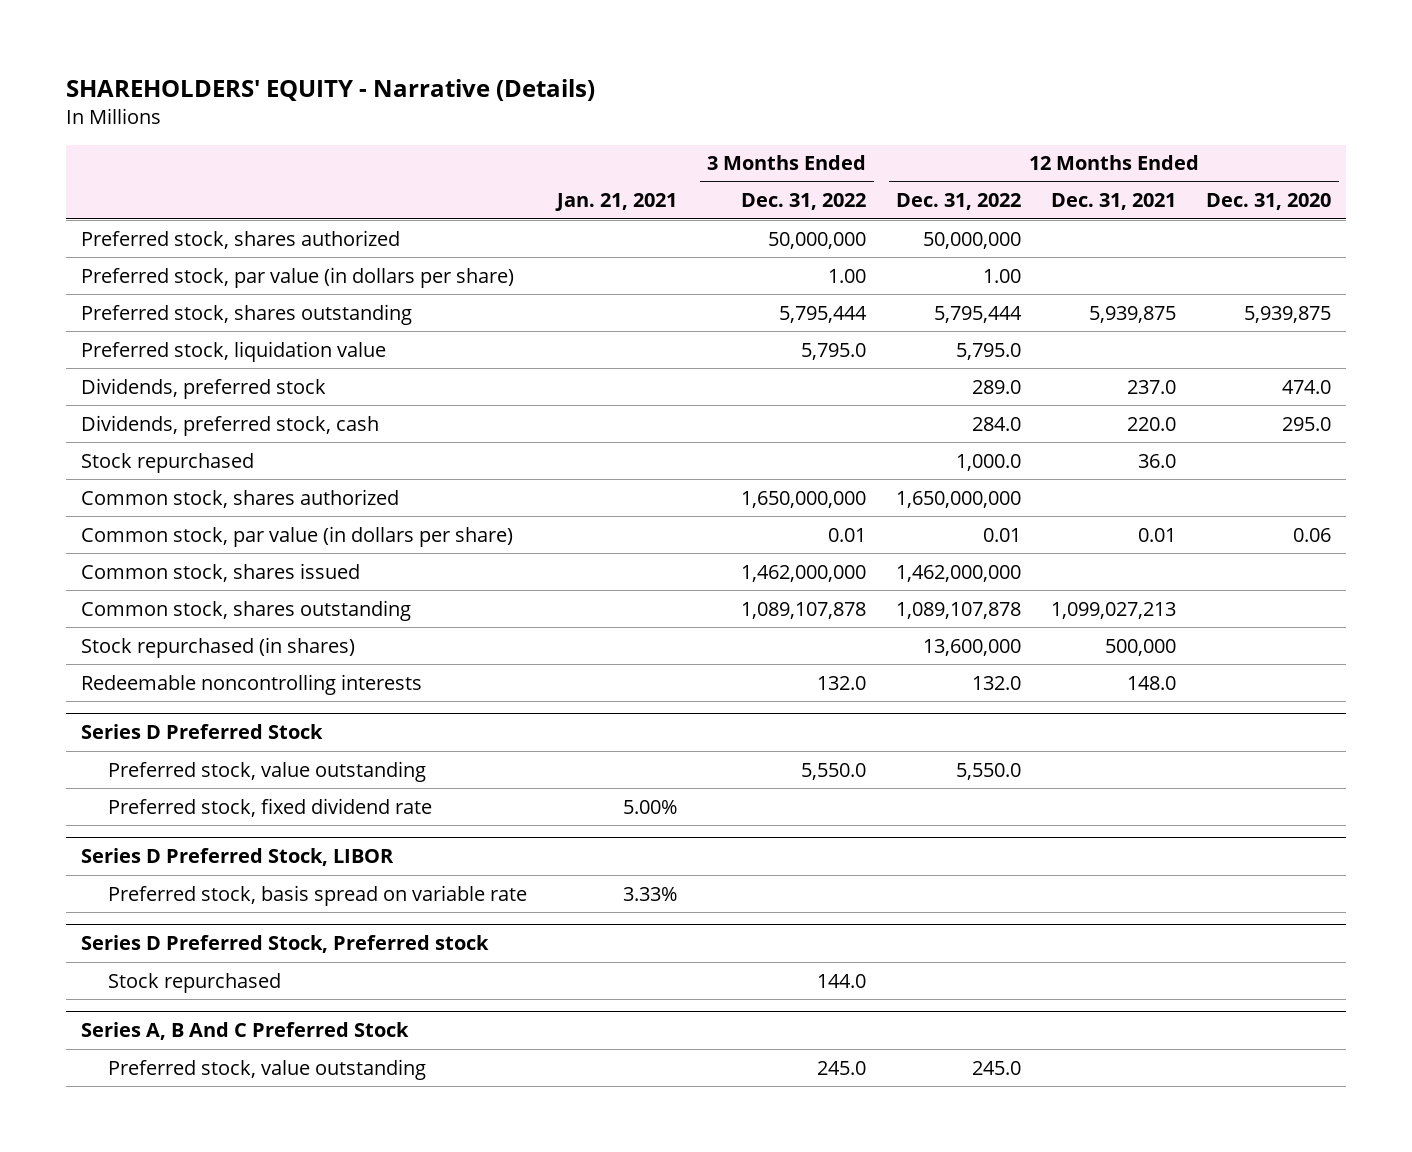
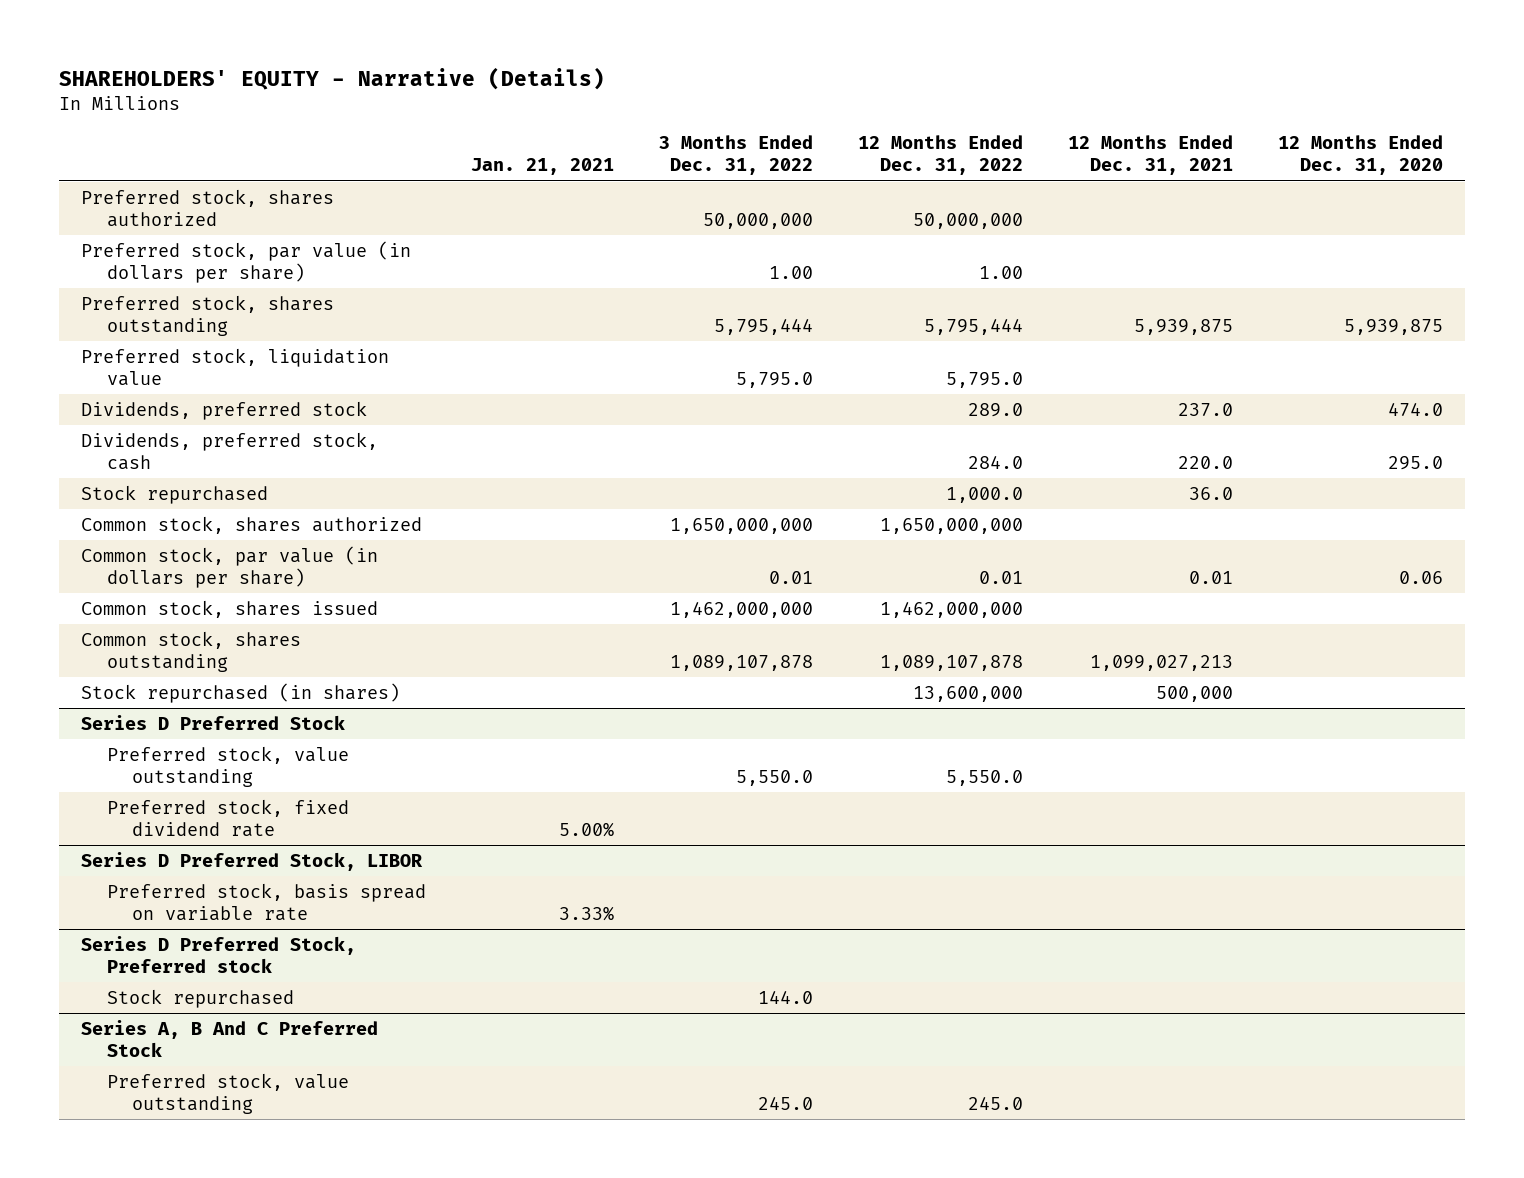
- Redeemable noncontrolling interests | | 132.0 | 132.0 | 148.0 |

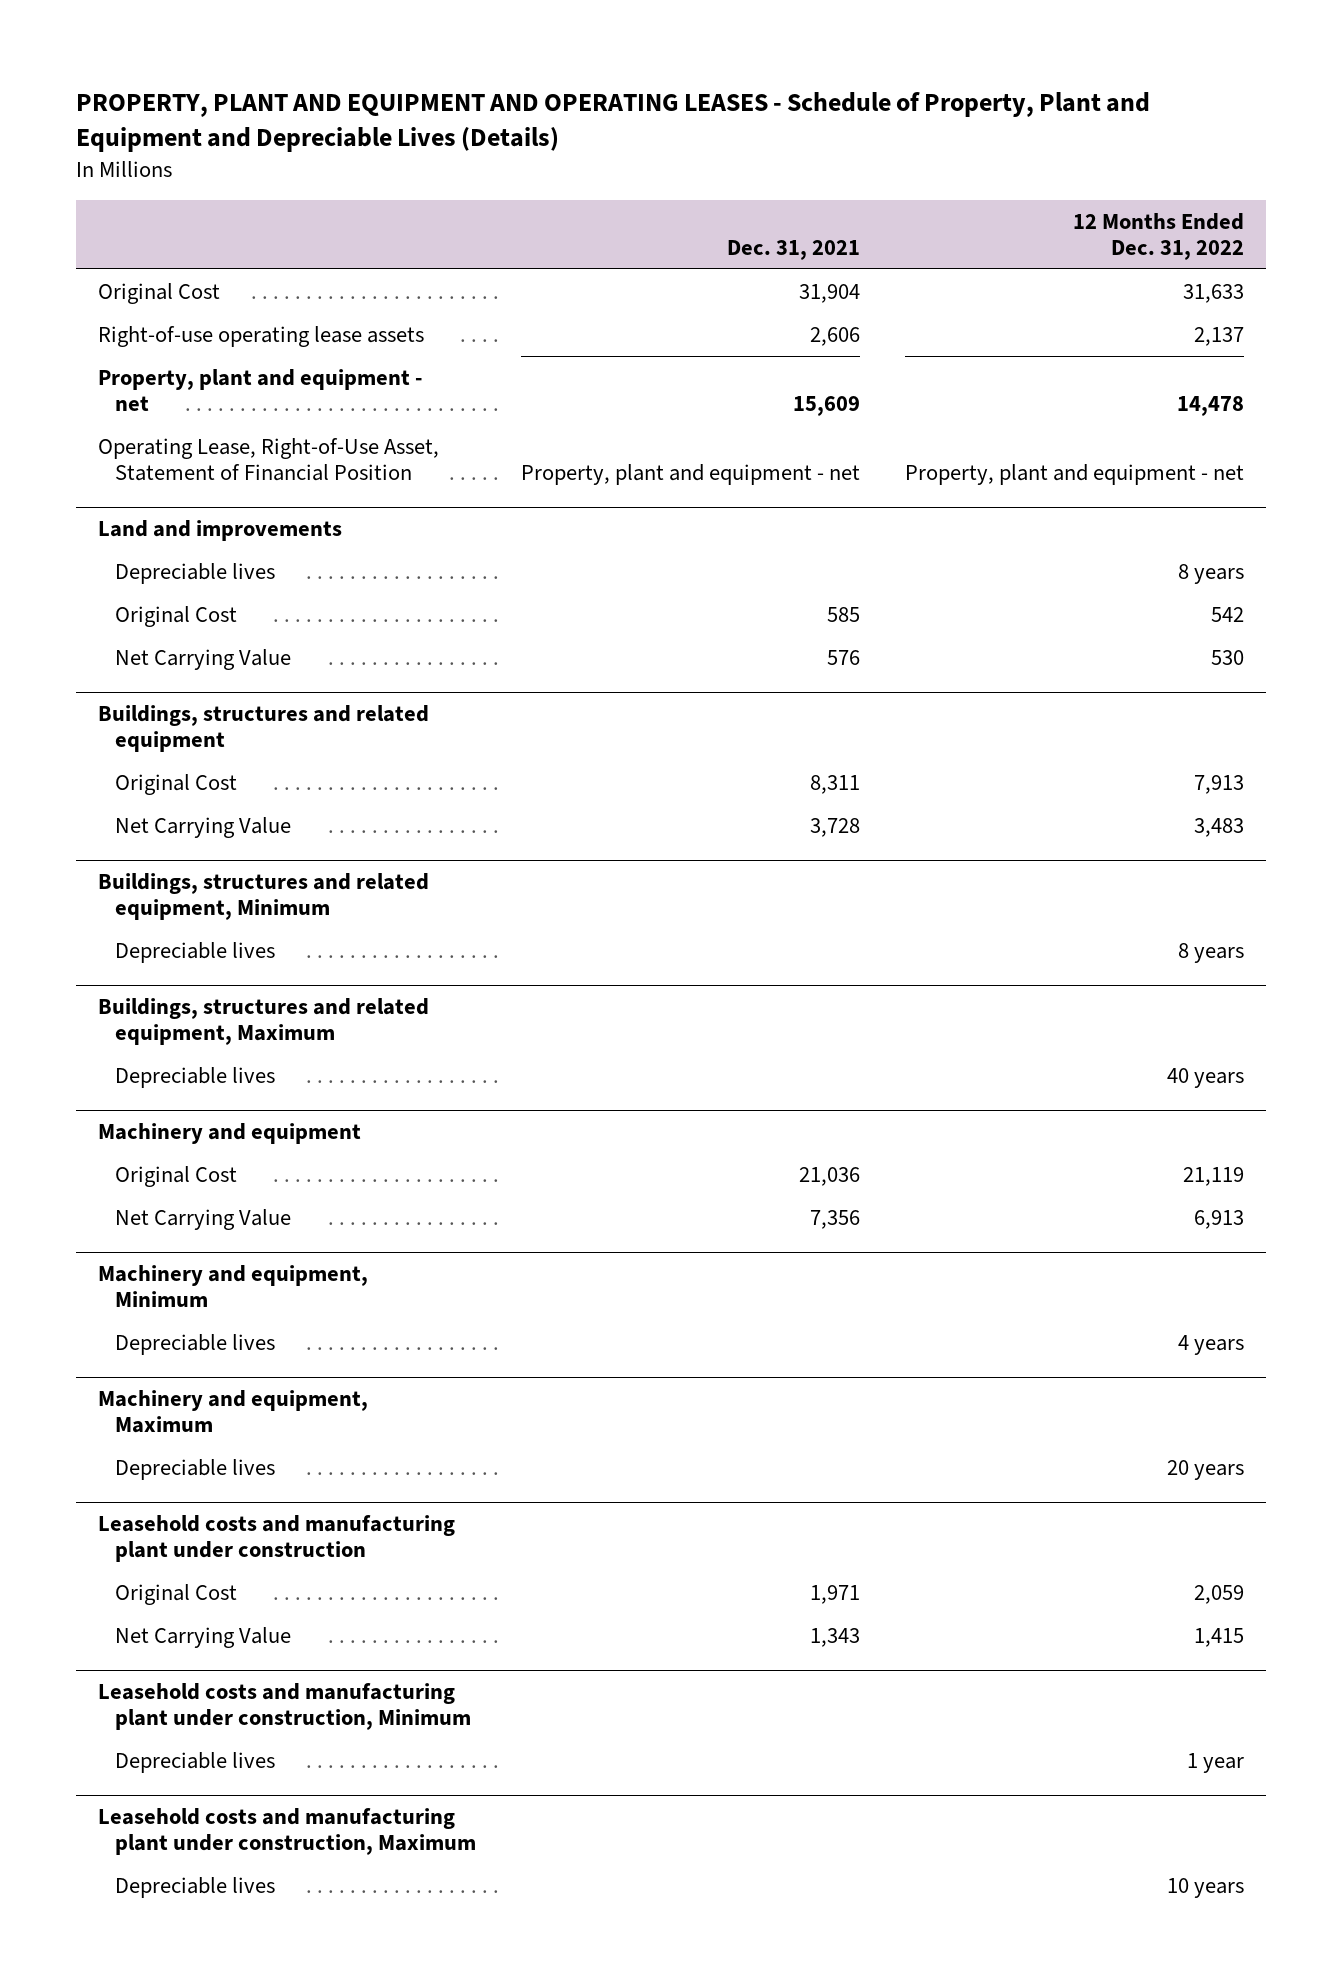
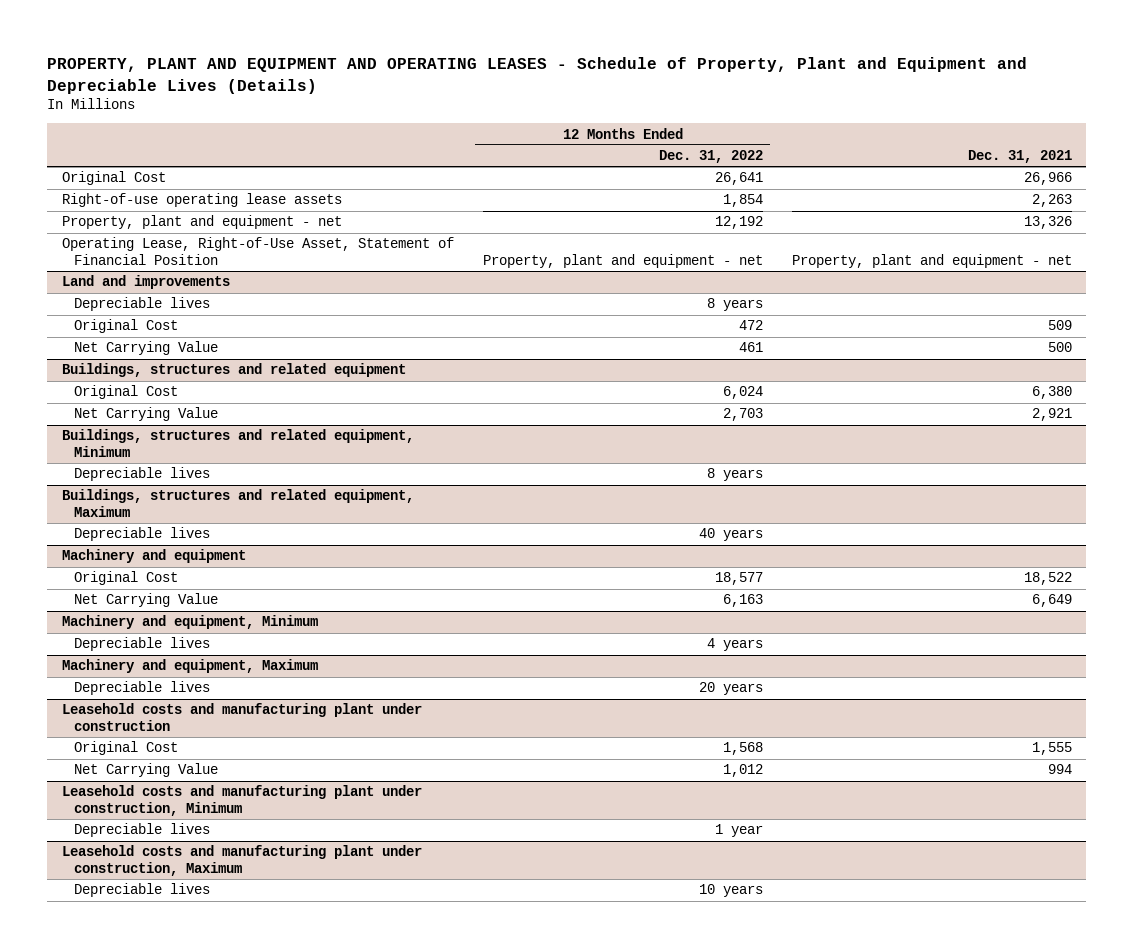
- | Dec. 31, 2021 | 12 Months Ended Dec. 31, 2022
+ | 12 Months Ended Dec. 31, 2022 | Dec. 31, 2021
- Original Cost | 31,904 | 31,633
- Right-of-use operating lease assets | 2,606 | 2,137
- Property, plant and equipment - net | 15,609 | 14,478
+ Original Cost | 26,641 | 26,966
+ Right-of-use operating lease assets | 1,854 | 2,263
+ Property, plant and equipment - net | 12,192 | 13,326
@ Land and improvements
- Original Cost | 585 | 542
- Net Carrying Value | 576 | 530
+ Original Cost | 472 | 509
+ Net Carrying Value | 461 | 500
@ Buildings, structures and related equipment
- Original Cost | 8,311 | 7,913
- Net Carrying Value | 3,728 | 3,483
+ Original Cost | 6,024 | 6,380
+ Net Carrying Value | 2,703 | 2,921
@ Machinery and equipment
- Original Cost | 21,036 | 21,119
- Net Carrying Value | 7,356 | 6,913
+ Original Cost | 18,577 | 18,522
+ Net Carrying Value | 6,163 | 6,649
@ Leasehold costs and manufacturing plant under construction
- Original Cost | 1,971 | 2,059
- Net Carrying Value | 1,343 | 1,415
+ Original Cost | 1,568 | 1,555
+ Net Carrying Value | 1,012 | 994

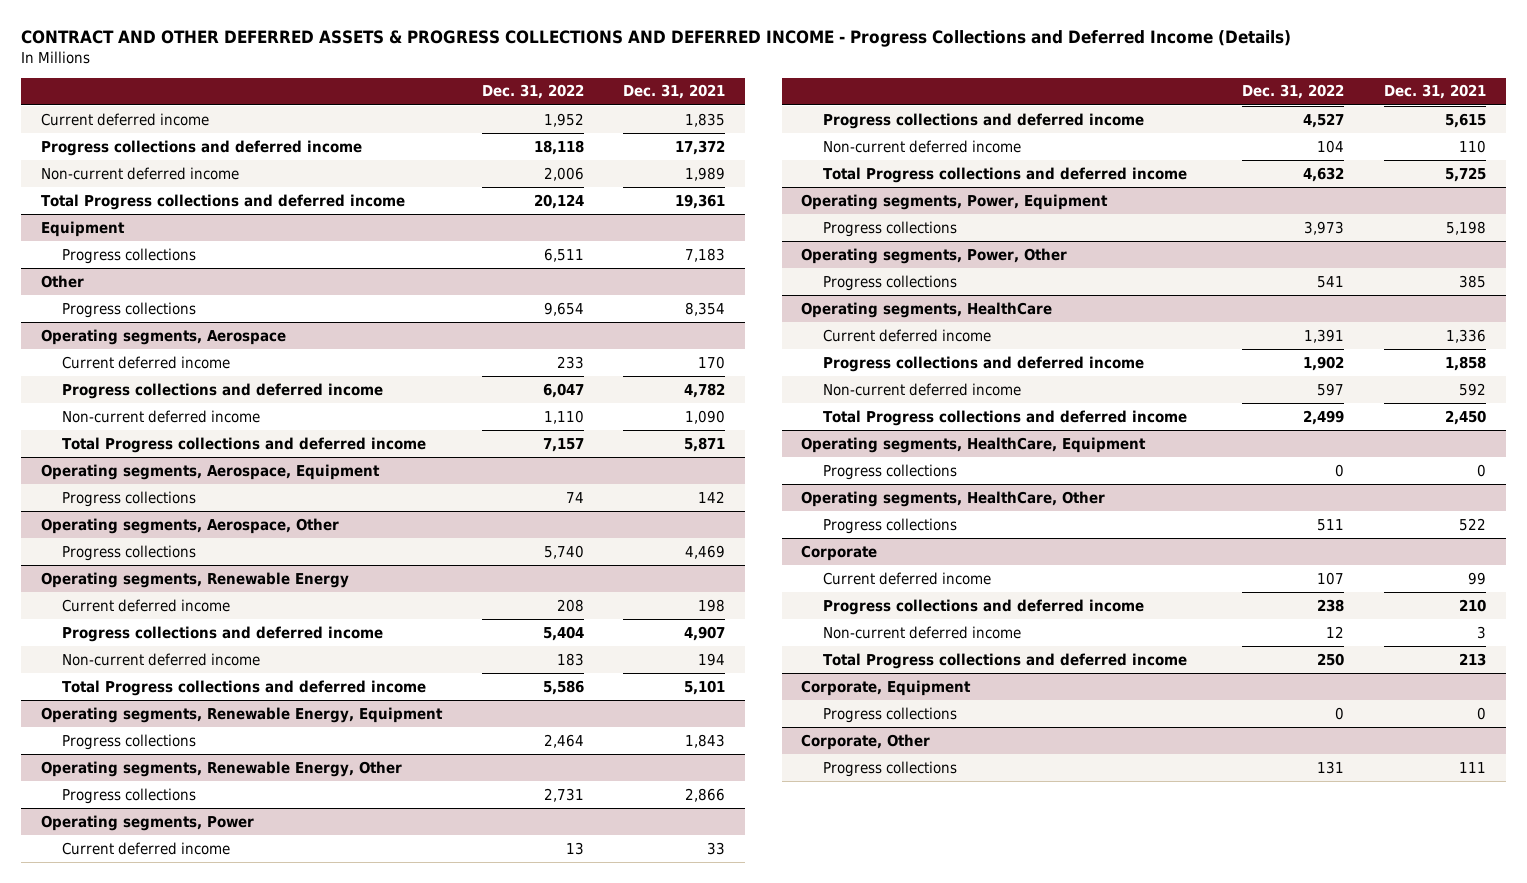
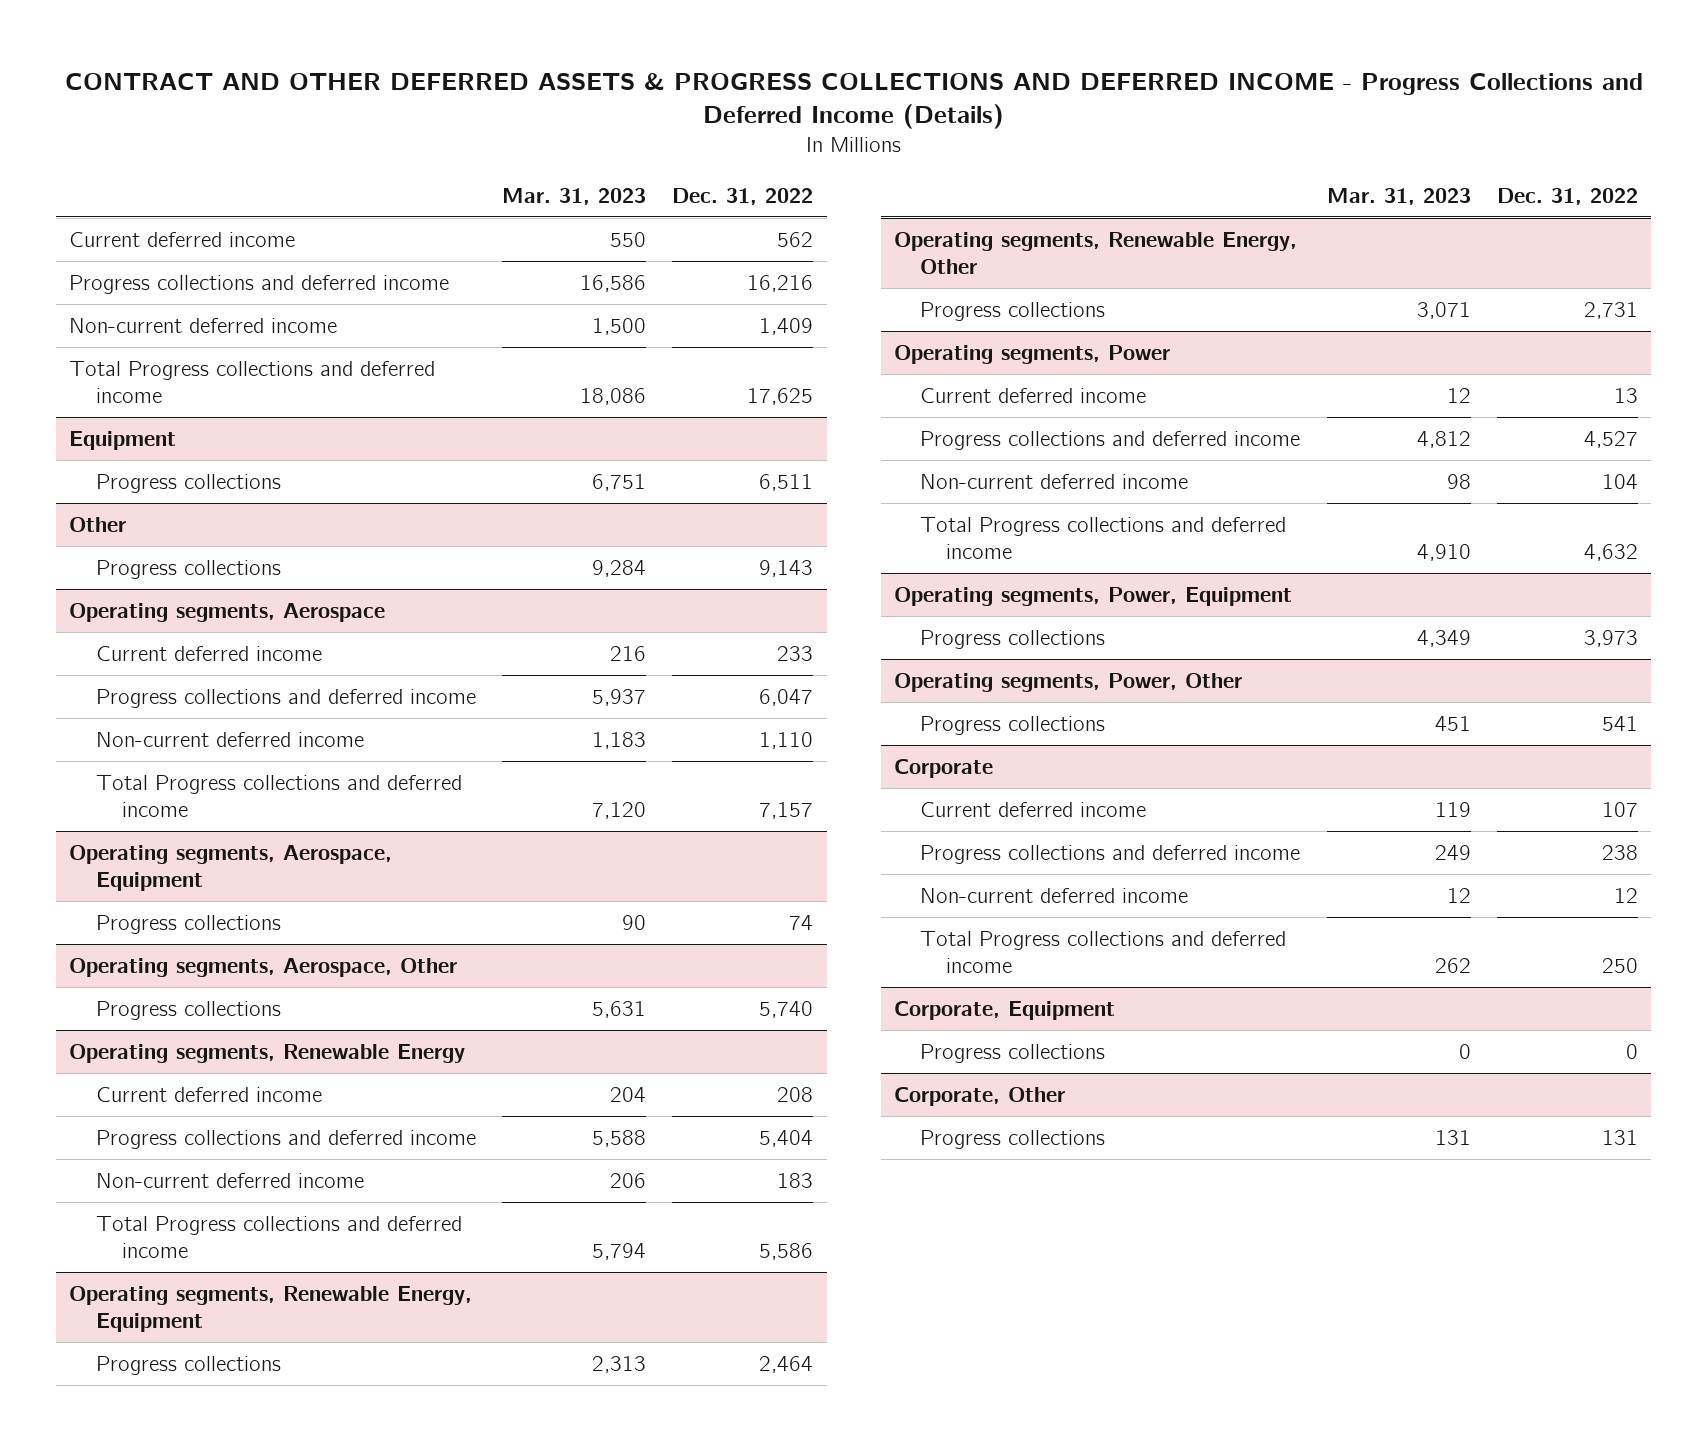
- | Dec. 31, 2022 | Dec. 31, 2021
+ | Mar. 31, 2023 | Dec. 31, 2022
- Current deferred income | 1,952 | 1,835
- Progress collections and deferred income | 18,118 | 17,372
- Non-current deferred income | 2,006 | 1,989
- Total Progress collections and deferred income | 20,124 | 19,361
+ Current deferred income | 550 | 562
+ Progress collections and deferred income | 16,586 | 16,216
+ Non-current deferred income | 1,500 | 1,409
+ Total Progress collections and deferred income | 18,086 | 17,625
@ Other
- Progress collections | 9,654 | 8,354
+ Progress collections | 9,284 | 9,143
- Operating segments, HealthCare
- Current deferred income | 1,391 | 1,336
- Progress collections and deferred income | 1,902 | 1,858
- Non-current deferred income | 597 | 592
- Total Progress collections and deferred income | 2,499 | 2,450
- Operating segments, HealthCare, Equipment
- Progress collections | 0 | 0
- Operating segments, HealthCare, Other
- Progress collections | 511 | 522

